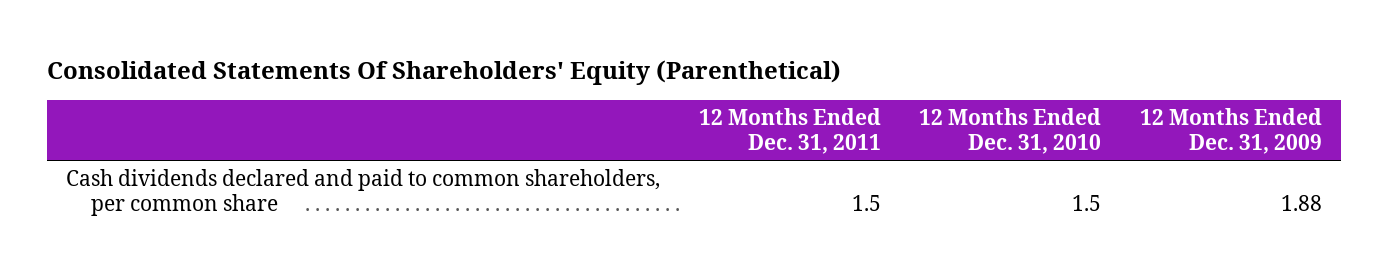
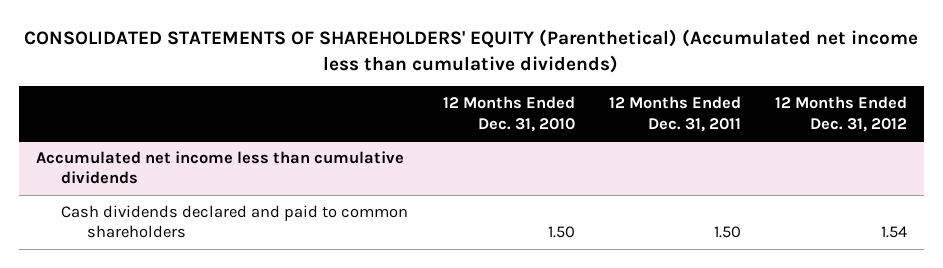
- Consolidated Statements Of Shareholders' Equity (Parenthetical)
+ CONSOLIDATED STATEMENTS OF SHAREHOLDERS' EQUITY (Parenthetical) (Accumulated net income less than cumulative dividends)
- | 12 Months Ended Dec. 31, 2011 | 12 Months Ended Dec. 31, 2010 | 12 Months Ended Dec. 31, 2009
+ | 12 Months Ended Dec. 31, 2010 | 12 Months Ended Dec. 31, 2011 | 12 Months Ended Dec. 31, 2012
- Cash dividends declared and paid to common shareholders, per common share | 1.5 | 1.5 | 1.88
+ Accumulated net income less than cumulative dividends
+ Cash dividends declared and paid to common shareholders | 1.50 | 1.50 | 1.54

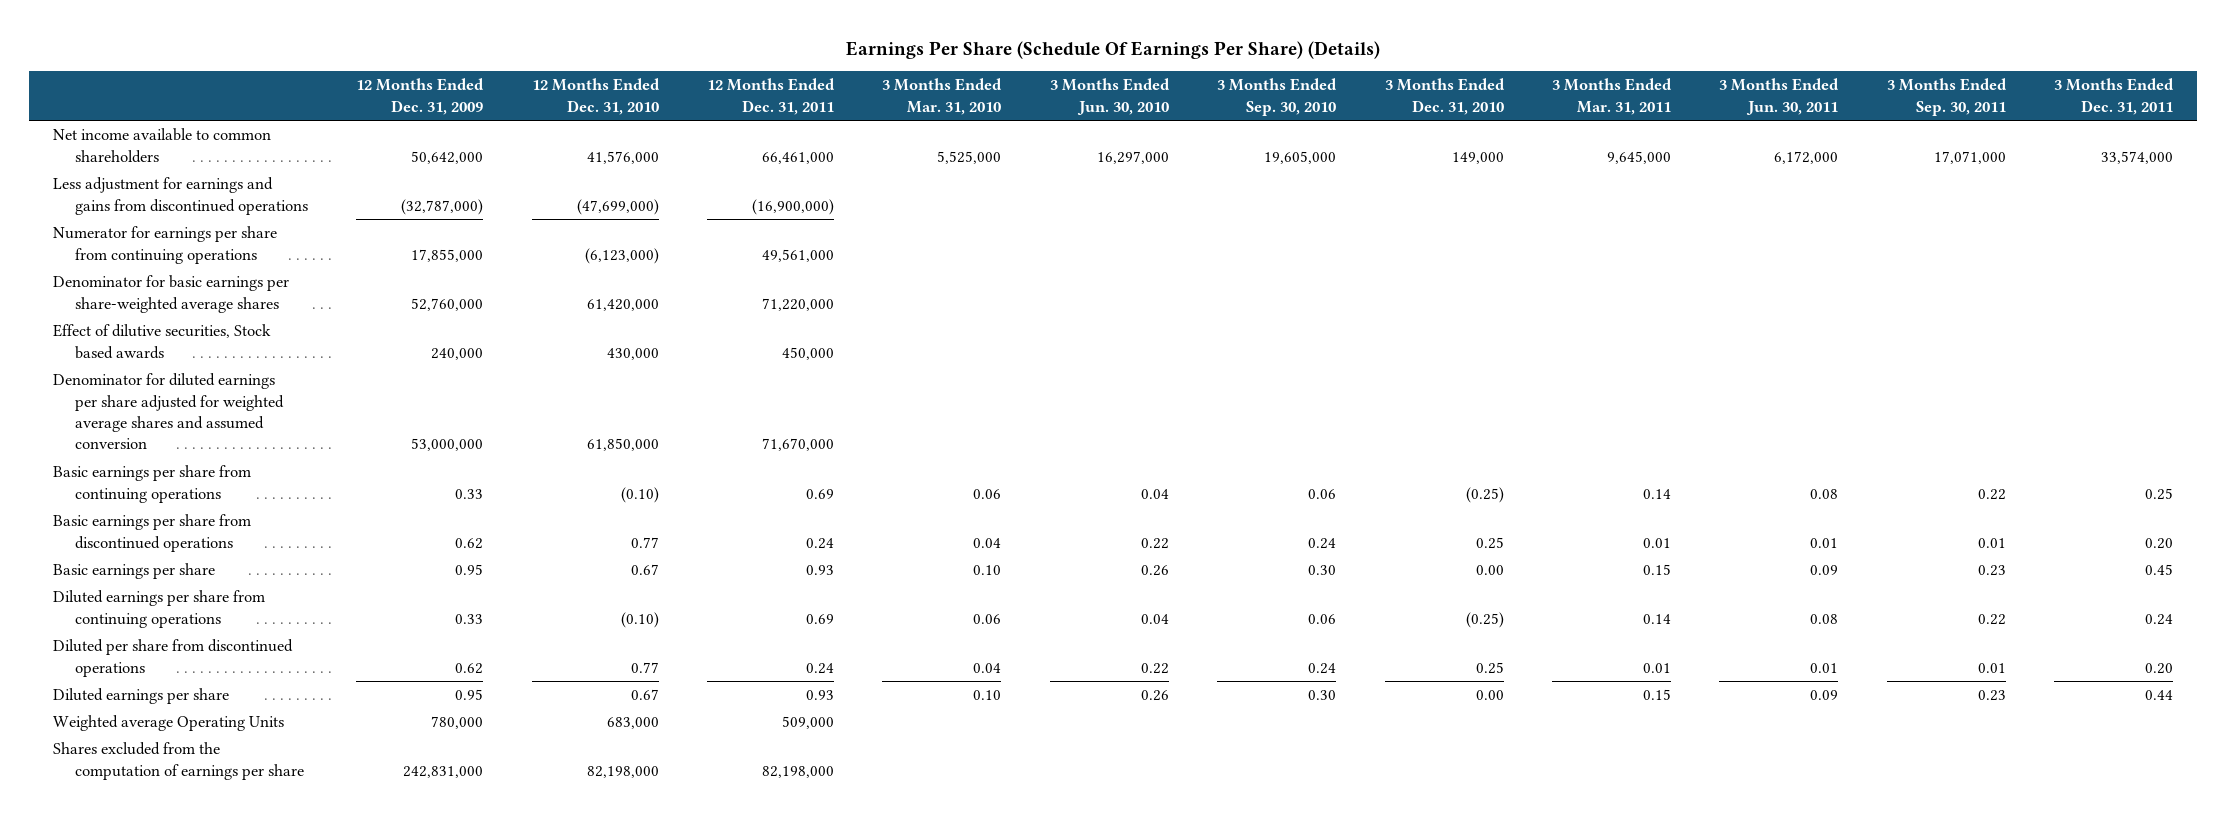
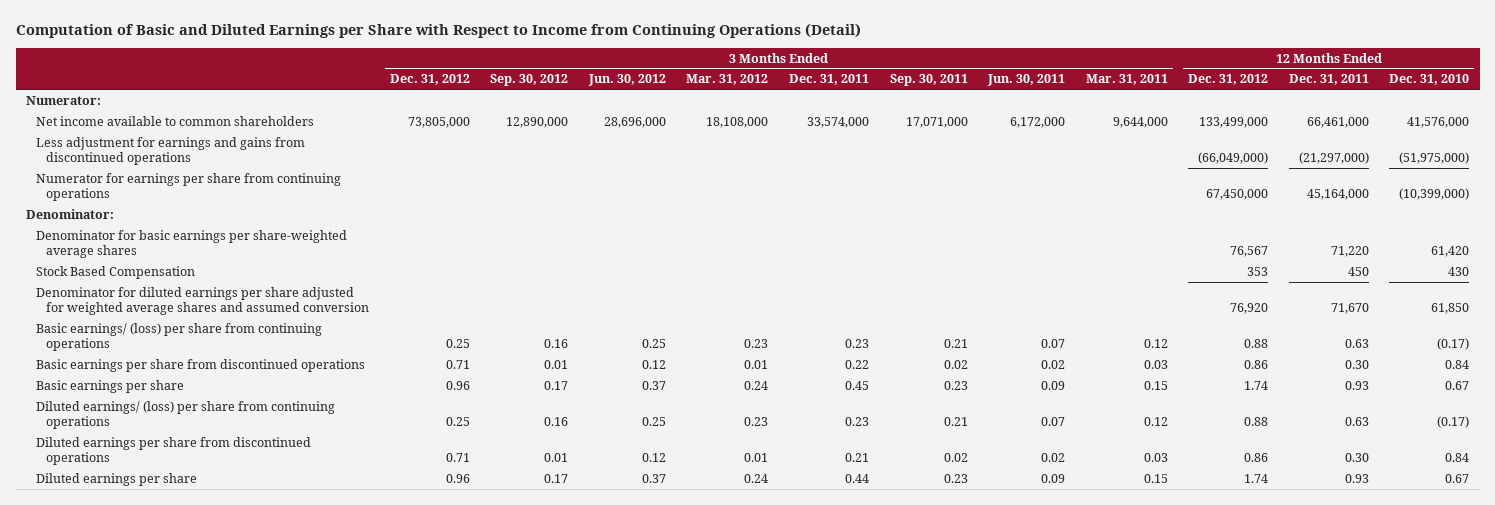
- Earnings Per Share (Schedule Of Earnings Per Share) (Details)
+ Computation of Basic and Diluted Earnings per Share with Respect to Income from Continuing Operations (Detail)
- | 12 Months Ended Dec. 31, 2009 | 12 Months Ended Dec. 31, 2010 | 12 Months Ended Dec. 31, 2011 | 3 Months Ended Mar. 31, 2010 | 3 Months Ended Jun. 30, 2010 | 3 Months Ended Sep. 30, 2010 | 3 Months Ended Dec. 31, 2010 | 3 Months Ended Mar. 31, 2011 | 3 Months Ended Jun. 30, 2011 | 3 Months Ended Sep. 30, 2011 | 3 Months Ended Dec. 31, 2011
+ | 3 Months Ended Dec. 31, 2012 | 3 Months Ended Sep. 30, 2012 | 3 Months Ended Jun. 30, 2012 | 3 Months Ended Mar. 31, 2012 | 3 Months Ended Dec. 31, 2011 | 3 Months Ended Sep. 30, 2011 | 3 Months Ended Jun. 30, 2011 | 3 Months Ended Mar. 31, 2011 | 12 Months Ended Dec. 31, 2012 | 12 Months Ended Dec. 31, 2011 | 12 Months Ended Dec. 31, 2010
- Net income available to common shareholders | 50,642,000 | 41,576,000 | 66,461,000 | 5,525,000 | 16,297,000 | 19,605,000 | 149,000 | 9,645,000 | 6,172,000 | 17,071,000 | 33,574,000
- Less adjustment for earnings and gains from discontinued operations | (32,787,000) | (47,699,000) | (16,900,000) | | | | | | | |
- Numerator for earnings per share from continuing operations | 17,855,000 | (6,123,000) | 49,561,000 | | | | | | | |
- Denominator for basic earnings per share-weighted average shares | 52,760,000 | 61,420,000 | 71,220,000 | | | | | | | |
- Effect of dilutive securities, Stock based awards | 240,000 | 430,000 | 450,000 | | | | | | | |
- Denominator for diluted earnings per share adjusted for weighted average shares and assumed conversion | 53,000,000 | 61,850,000 | 71,670,000 | | | | | | | |
- Basic earnings per share from continuing operations | 0.33 | (0.10) | 0.69 | 0.06 | 0.04 | 0.06 | (0.25) | 0.14 | 0.08 | 0.22 | 0.25
- Basic earnings per share from discontinued operations | 0.62 | 0.77 | 0.24 | 0.04 | 0.22 | 0.24 | 0.25 | 0.01 | 0.01 | 0.01 | 0.20
+ Numerator:
+ Net income available to common shareholders | 73,805,000 | 12,890,000 | 28,696,000 | 18,108,000 | 33,574,000 | 17,071,000 | 6,172,000 | 9,644,000 | 133,499,000 | 66,461,000 | 41,576,000
+ Less adjustment for earnings and gains from discontinued operations | | | | | | | | | (66,049,000) | (21,297,000) | (51,975,000)
+ Numerator for earnings per share from continuing operations | | | | | | | | | 67,450,000 | 45,164,000 | (10,399,000)
+ Denominator:
+ Denominator for basic earnings per share-weighted average shares | | | | | | | | | 76,567 | 71,220 | 61,420
+ Stock Based Compensation | | | | | | | | | 353 | 450 | 430
+ Denominator for diluted earnings per share adjusted for weighted average shares and assumed conversion | | | | | | | | | 76,920 | 71,670 | 61,850
+ Basic earnings/ (loss) per share from continuing operations | 0.25 | 0.16 | 0.25 | 0.23 | 0.23 | 0.21 | 0.07 | 0.12 | 0.88 | 0.63 | (0.17)
+ Basic earnings per share from discontinued operations | 0.71 | 0.01 | 0.12 | 0.01 | 0.22 | 0.02 | 0.02 | 0.03 | 0.86 | 0.30 | 0.84
- Diluted earnings per share from continuing operations | 0.33 | (0.10) | 0.69 | 0.06 | 0.04 | 0.06 | (0.25) | 0.14 | 0.08 | 0.22 | 0.24
- Diluted per share from discontinued operations | 0.62 | 0.77 | 0.24 | 0.04 | 0.22 | 0.24 | 0.25 | 0.01 | 0.01 | 0.01 | 0.20
+ Diluted earnings/ (loss) per share from continuing operations | 0.25 | 0.16 | 0.25 | 0.23 | 0.23 | 0.21 | 0.07 | 0.12 | 0.88 | 0.63 | (0.17)
+ Diluted earnings per share from discontinued operations | 0.71 | 0.01 | 0.12 | 0.01 | 0.21 | 0.02 | 0.02 | 0.03 | 0.86 | 0.30 | 0.84
- Weighted average Operating Units | 780,000 | 683,000 | 509,000 | | | | | | | |
- Shares excluded from the computation of earnings per share | 242,831,000 | 82,198,000 | 82,198,000 | | | | | | | |

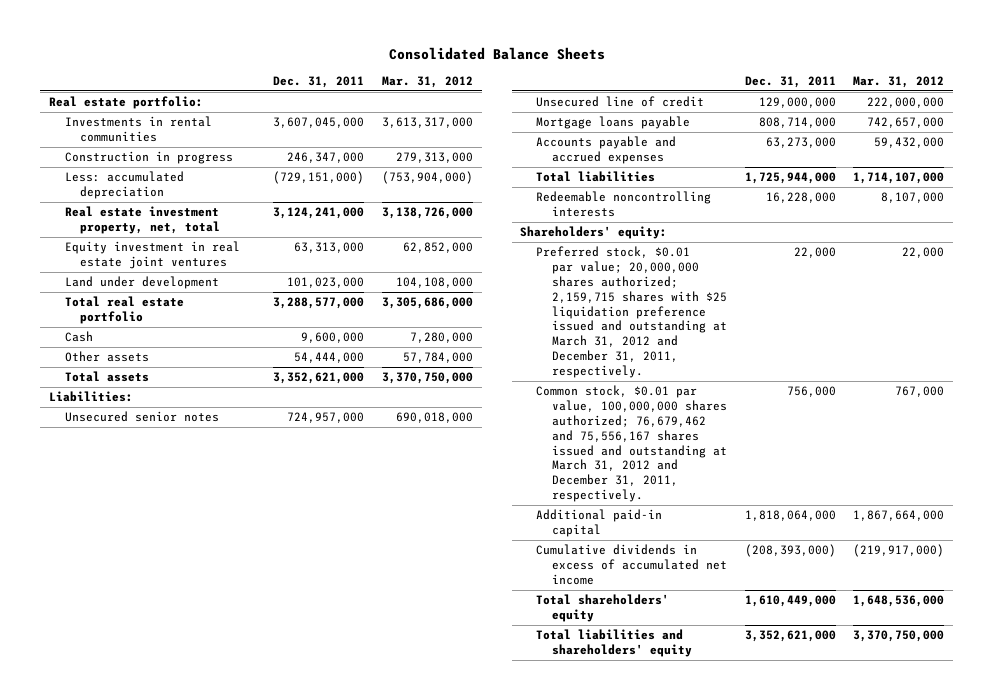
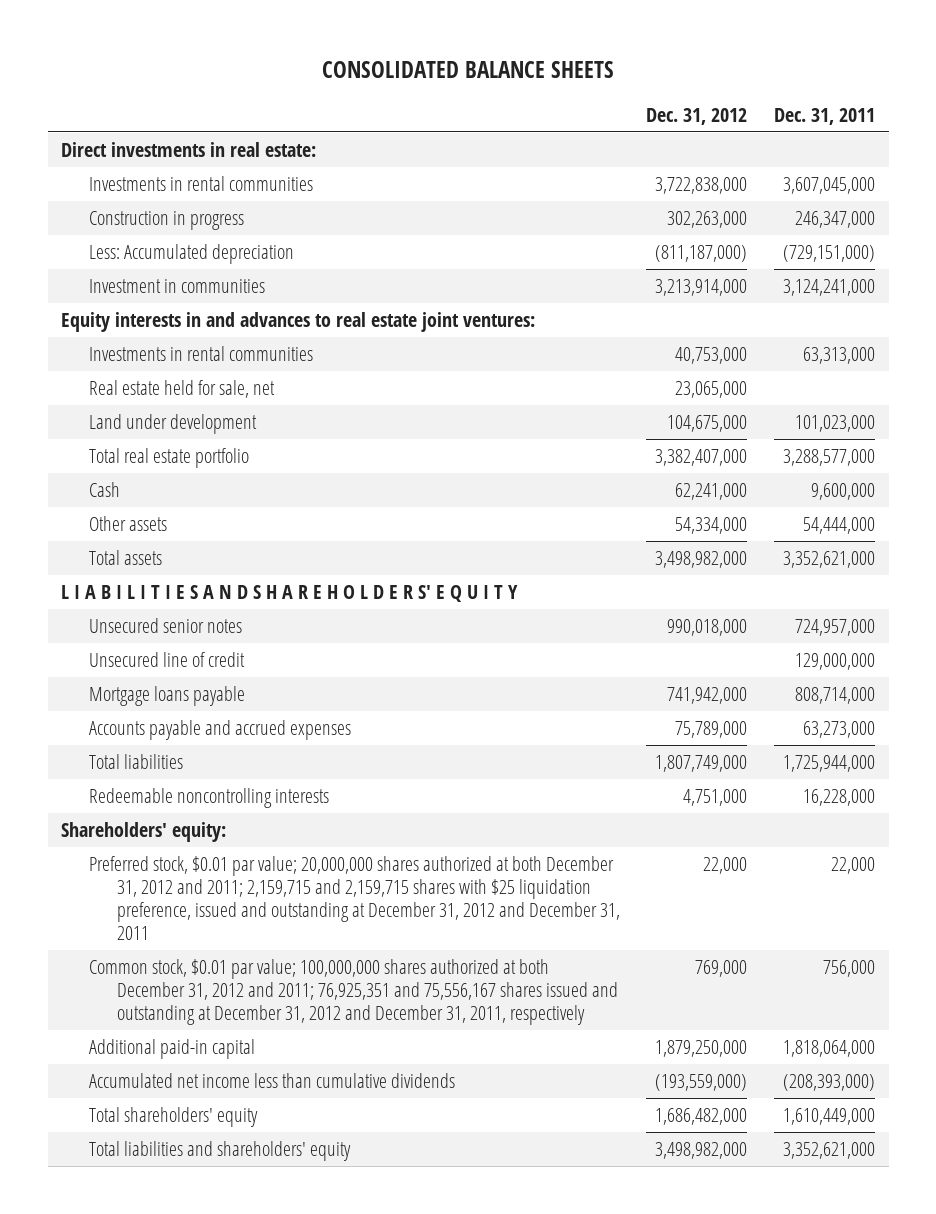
- Consolidated Balance Sheets
+ CONSOLIDATED BALANCE SHEETS
- | Dec. 31, 2011 | Mar. 31, 2012
+ | Dec. 31, 2012 | Dec. 31, 2011
- Real estate portfolio:
+ Direct investments in real estate:
- Less: accumulated depreciation | (729,151,000) | (753,904,000)
- Real estate investment property, net, total | 3,124,241,000 | 3,138,726,000
- Equity investment in real estate joint ventures | 63,313,000 | 62,852,000
+ Less: Accumulated depreciation | (811,187,000) | (729,151,000)
+ Investment in communities | 3,213,914,000 | 3,124,241,000
+ Equity interests in and advances to real estate joint ventures:
+ Investments in rental communities | 40,753,000 | 63,313,000
+ Real estate held for sale, net | 23,065,000 |
- Liabilities:
+ L I A B I L I T I E S A N D S H A R E H O L D E R S' E Q U I T Y
- Preferred stock, $0.01 par value; 20,000,000 shares authorized; 2,159,715 shares with $25 liquidation preference issued and outstanding at March 31, 2012 and December 31, 2011, respectively. | 22,000 | 22,000
- Common stock, $0.01 par value, 100,000,000 shares authorized; 76,679,462 and 75,556,167 shares issued and outstanding at March 31, 2012 and December 31, 2011, respectively. | 756,000 | 767,000
+ Preferred stock, $0.01 par value; 20,000,000 shares authorized at both December 31, 2012 and 2011; 2,159,715 and 2,159,715 shares with $25 liquidation preference, issued and outstanding at December 31, 2012 and December 31, 2011 | 22,000 | 22,000
+ Common stock, $0.01 par value; 100,000,000 shares authorized at both December 31, 2012 and 2011; 76,925,351 and 75,556,167 shares issued and outstanding at December 31, 2012 and December 31, 2011, respectively | 769,000 | 756,000
- Cumulative dividends in excess of accumulated net income | (208,393,000) | (219,917,000)
+ Accumulated net income less than cumulative dividends | (193,559,000) | (208,393,000)

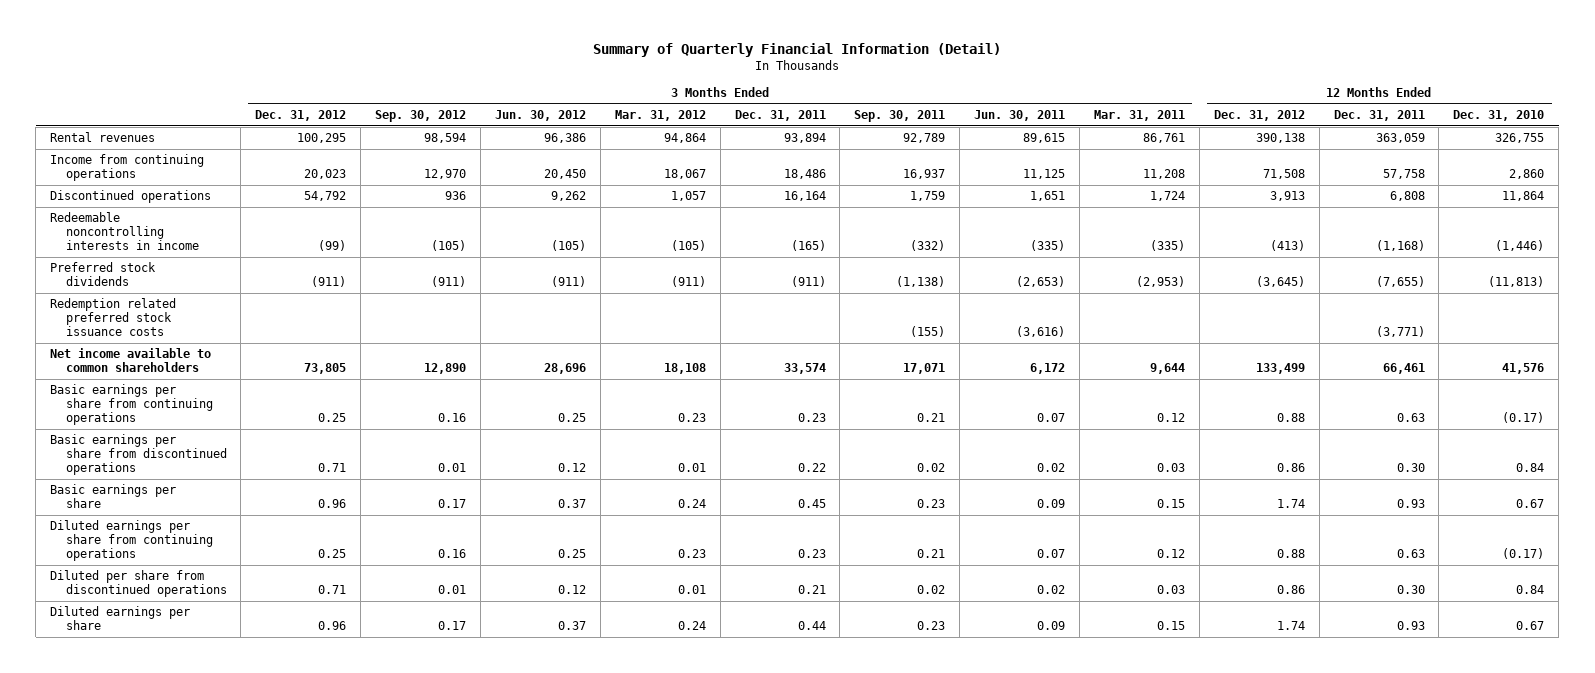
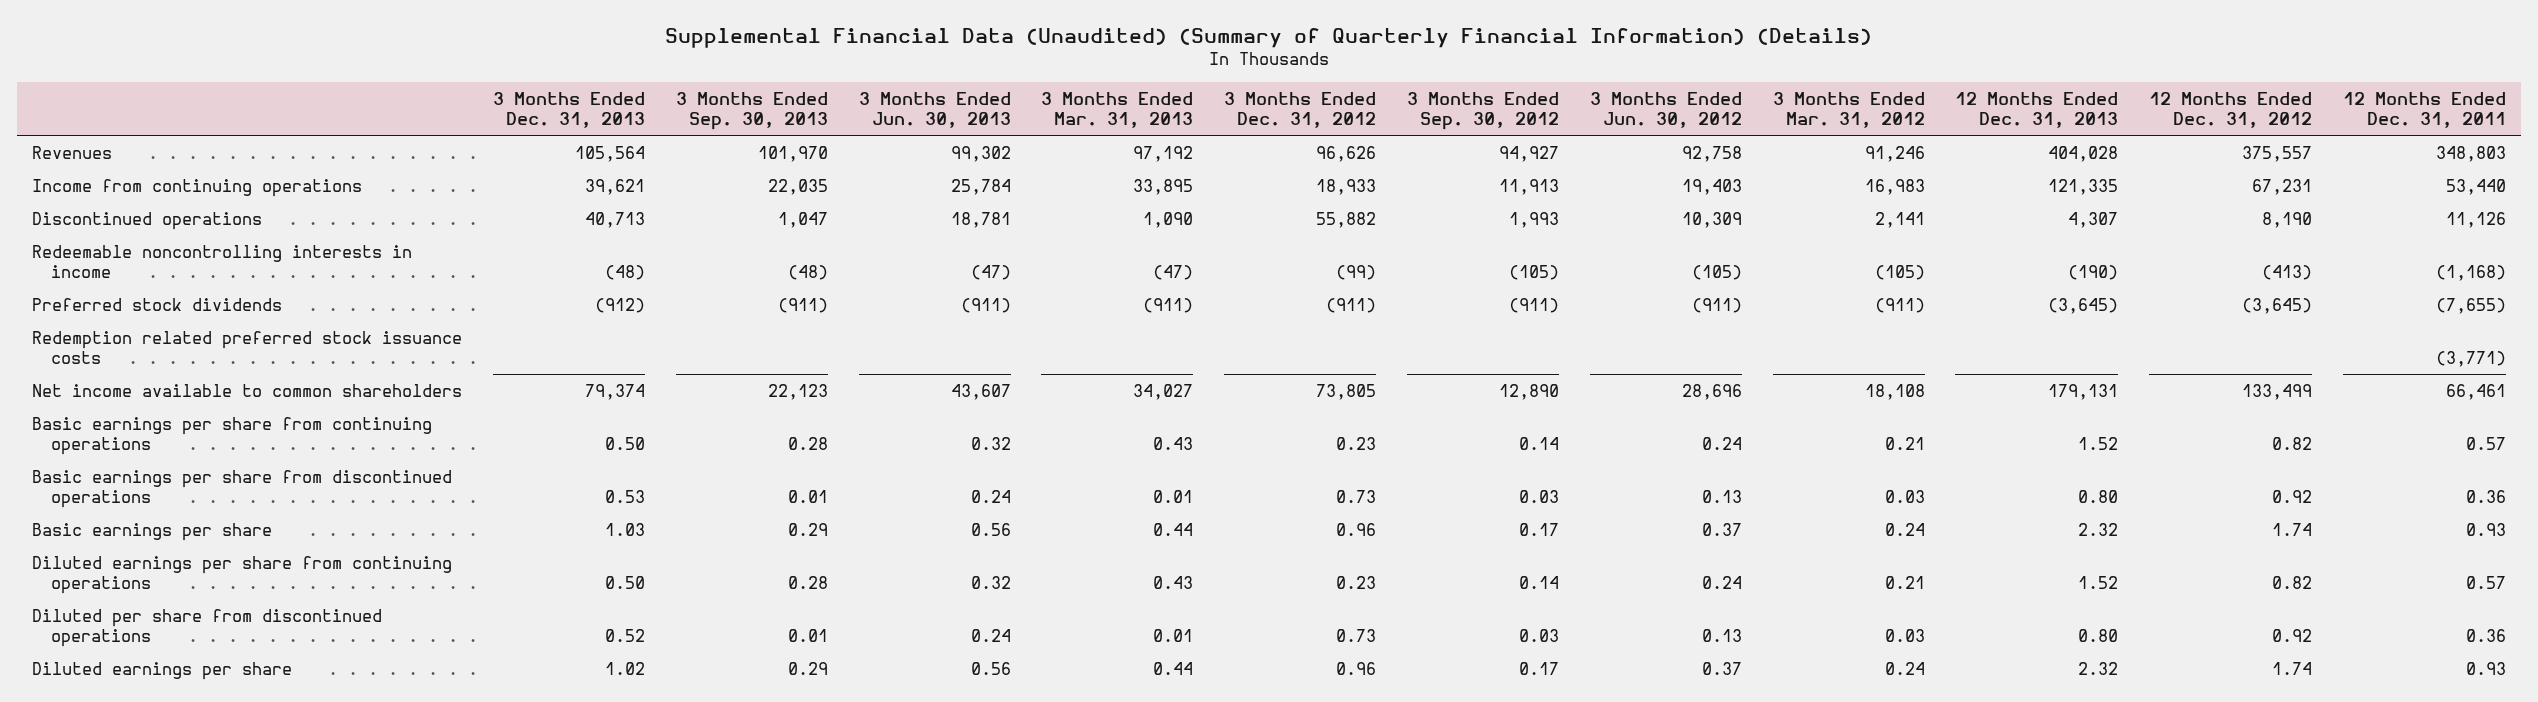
- Summary of Quarterly Financial Information (Detail)
+ Supplemental Financial Data (Unaudited) (Summary of Quarterly Financial Information) (Details)
- | 3 Months Ended Dec. 31, 2012 | 3 Months Ended Sep. 30, 2012 | 3 Months Ended Jun. 30, 2012 | 3 Months Ended Mar. 31, 2012 | 3 Months Ended Dec. 31, 2011 | 3 Months Ended Sep. 30, 2011 | 3 Months Ended Jun. 30, 2011 | 3 Months Ended Mar. 31, 2011 | 12 Months Ended Dec. 31, 2012 | 12 Months Ended Dec. 31, 2011 | 12 Months Ended Dec. 31, 2010
+ | 3 Months Ended Dec. 31, 2013 | 3 Months Ended Sep. 30, 2013 | 3 Months Ended Jun. 30, 2013 | 3 Months Ended Mar. 31, 2013 | 3 Months Ended Dec. 31, 2012 | 3 Months Ended Sep. 30, 2012 | 3 Months Ended Jun. 30, 2012 | 3 Months Ended Mar. 31, 2012 | 12 Months Ended Dec. 31, 2013 | 12 Months Ended Dec. 31, 2012 | 12 Months Ended Dec. 31, 2011
- Rental revenues | 100,295 | 98,594 | 96,386 | 94,864 | 93,894 | 92,789 | 89,615 | 86,761 | 390,138 | 363,059 | 326,755
- Income from continuing operations | 20,023 | 12,970 | 20,450 | 18,067 | 18,486 | 16,937 | 11,125 | 11,208 | 71,508 | 57,758 | 2,860
- Discontinued operations | 54,792 | 936 | 9,262 | 1,057 | 16,164 | 1,759 | 1,651 | 1,724 | 3,913 | 6,808 | 11,864
+ Revenues | 105,564 | 101,970 | 99,302 | 97,192 | 96,626 | 94,927 | 92,758 | 91,246 | 404,028 | 375,557 | 348,803
+ Income from continuing operations | 39,621 | 22,035 | 25,784 | 33,895 | 18,933 | 11,913 | 19,403 | 16,983 | 121,335 | 67,231 | 53,440
+ Discontinued operations | 40,713 | 1,047 | 18,781 | 1,090 | 55,882 | 1,993 | 10,309 | 2,141 | 4,307 | 8,190 | 11,126
- Basic earnings per share from continuing operations | 0.25 | 0.16 | 0.25 | 0.23 | 0.23 | 0.21 | 0.07 | 0.12 | 0.88 | 0.63 | (0.17)
- Basic earnings per share from discontinued operations | 0.71 | 0.01 | 0.12 | 0.01 | 0.22 | 0.02 | 0.02 | 0.03 | 0.86 | 0.30 | 0.84
+ Basic earnings per share from continuing operations | 0.50 | 0.28 | 0.32 | 0.43 | 0.23 | 0.14 | 0.24 | 0.21 | 1.52 | 0.82 | 0.57
+ Basic earnings per share from discontinued operations | 0.53 | 0.01 | 0.24 | 0.01 | 0.73 | 0.03 | 0.13 | 0.03 | 0.80 | 0.92 | 0.36
- Diluted earnings per share from continuing operations | 0.25 | 0.16 | 0.25 | 0.23 | 0.23 | 0.21 | 0.07 | 0.12 | 0.88 | 0.63 | (0.17)
- Diluted per share from discontinued operations | 0.71 | 0.01 | 0.12 | 0.01 | 0.21 | 0.02 | 0.02 | 0.03 | 0.86 | 0.30 | 0.84
+ Diluted earnings per share from continuing operations | 0.50 | 0.28 | 0.32 | 0.43 | 0.23 | 0.14 | 0.24 | 0.21 | 1.52 | 0.82 | 0.57
+ Diluted per share from discontinued operations | 0.52 | 0.01 | 0.24 | 0.01 | 0.73 | 0.03 | 0.13 | 0.03 | 0.80 | 0.92 | 0.36

